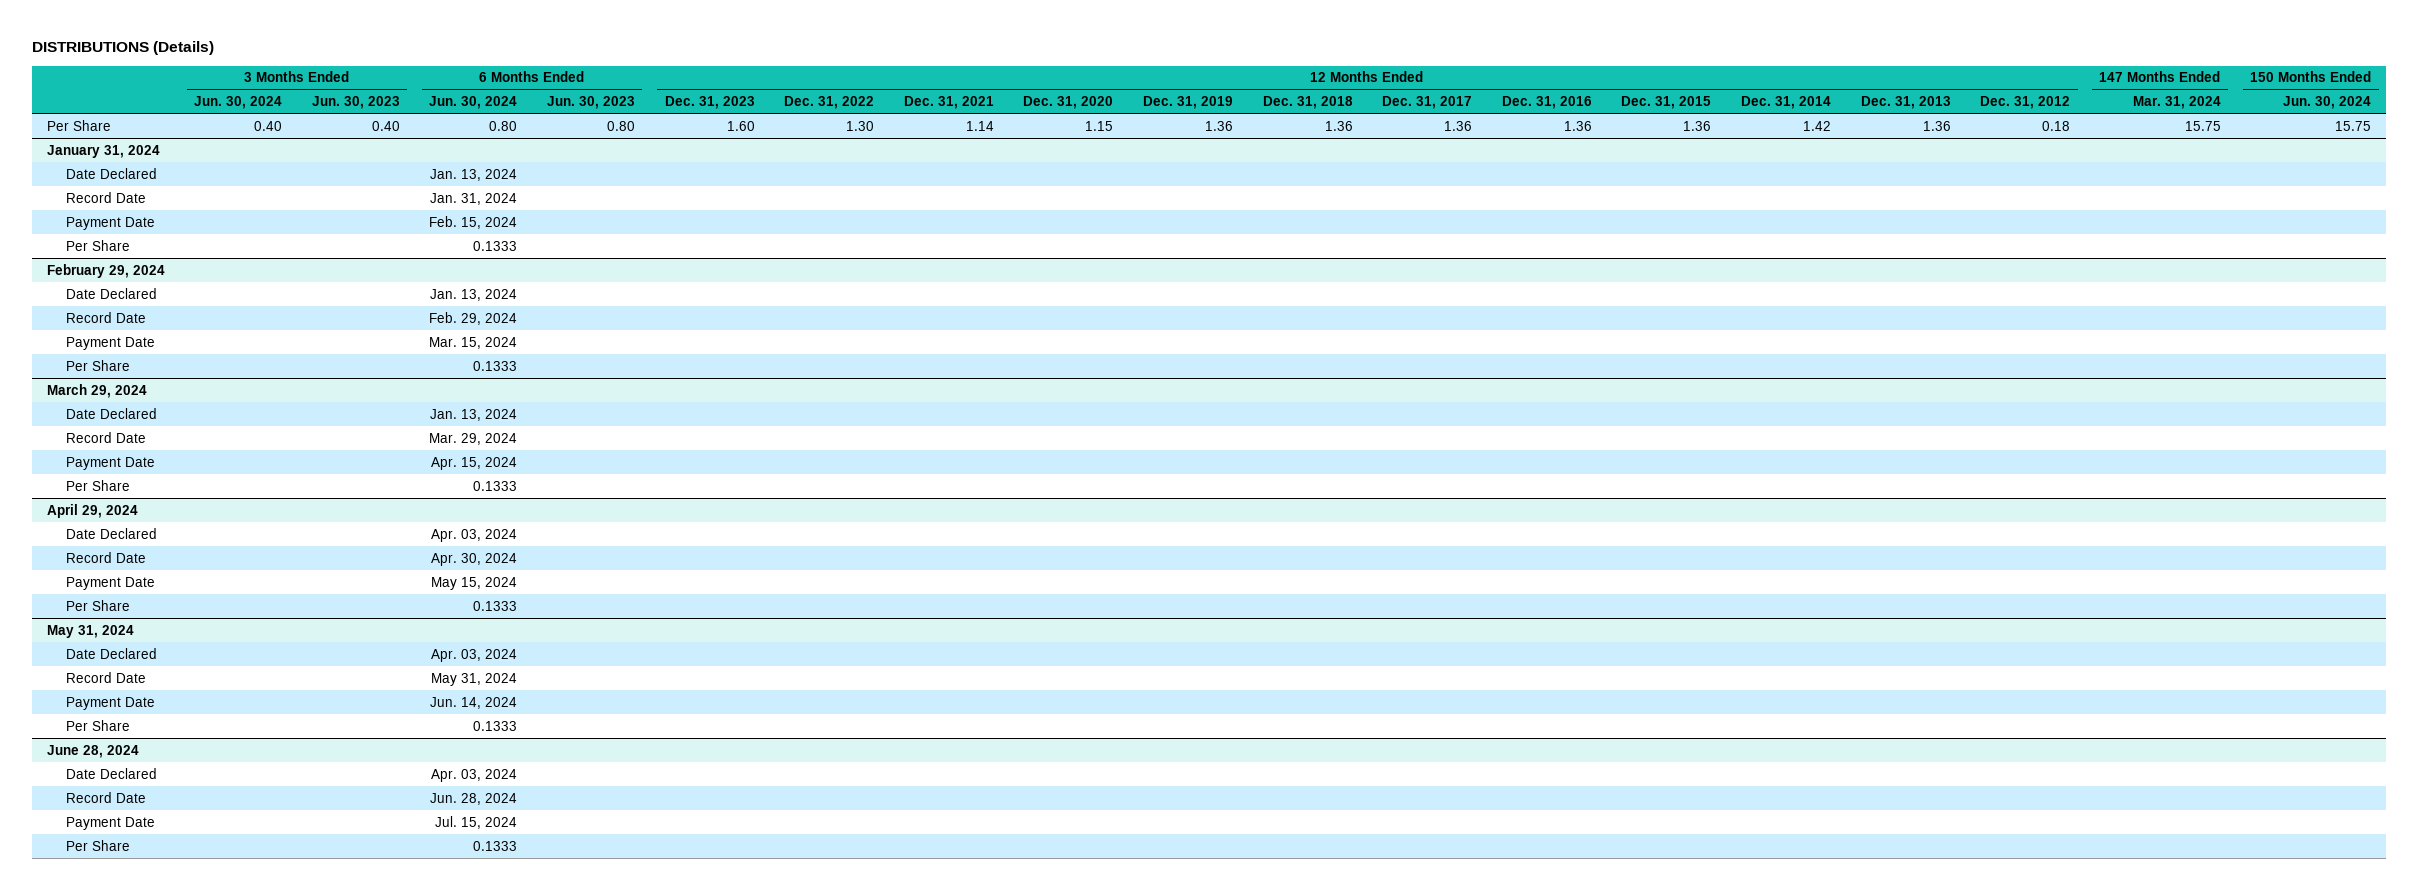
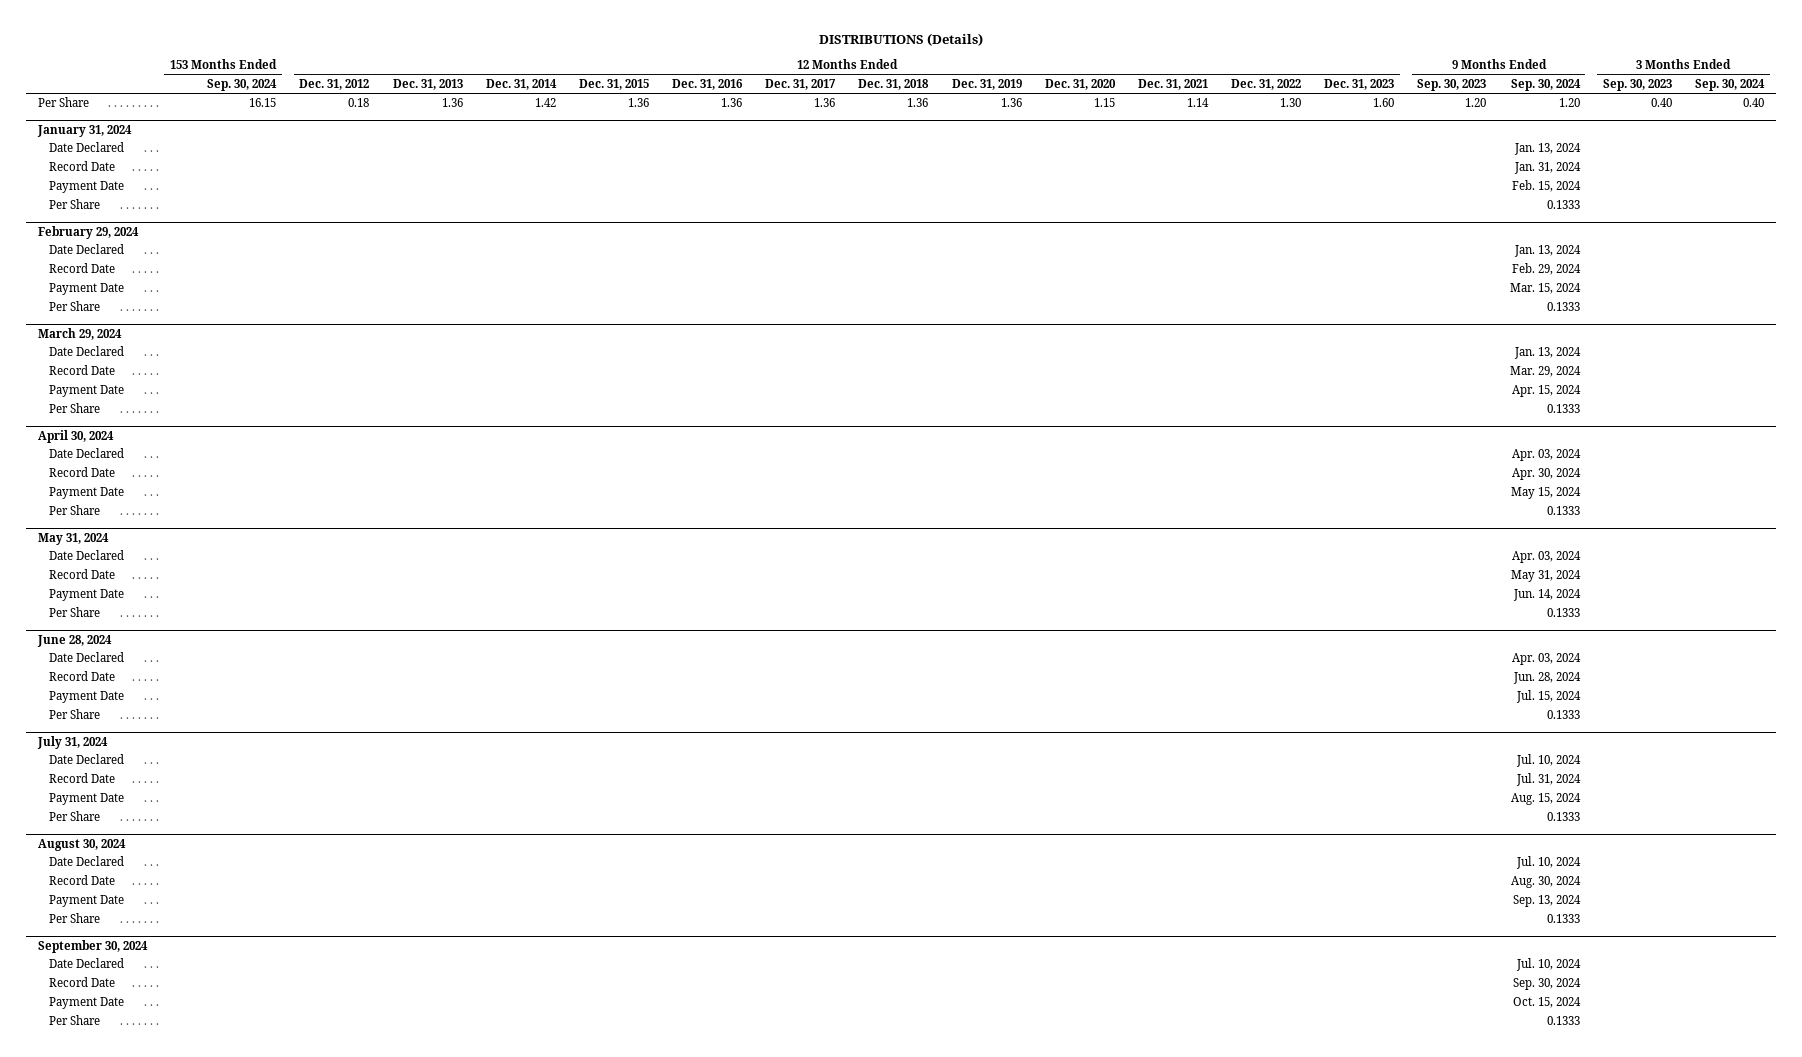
- | 3 Months Ended Jun. 30, 2024 | 3 Months Ended Jun. 30, 2023 | 6 Months Ended Jun. 30, 2024 | 6 Months Ended Jun. 30, 2023 | 12 Months Ended Dec. 31, 2023 | 12 Months Ended Dec. 31, 2022 | 12 Months Ended Dec. 31, 2021 | 12 Months Ended Dec. 31, 2020 | 12 Months Ended Dec. 31, 2019 | 12 Months Ended Dec. 31, 2018 | 12 Months Ended Dec. 31, 2017 | 12 Months Ended Dec. 31, 2016 | 12 Months Ended Dec. 31, 2015 | 12 Months Ended Dec. 31, 2014 | 12 Months Ended Dec. 31, 2013 | 12 Months Ended Dec. 31, 2012 | 147 Months Ended Mar. 31, 2024 | 150 Months Ended Jun. 30, 2024
+ | 153 Months Ended Sep. 30, 2024 | 12 Months Ended Dec. 31, 2012 | 12 Months Ended Dec. 31, 2013 | 12 Months Ended Dec. 31, 2014 | 12 Months Ended Dec. 31, 2015 | 12 Months Ended Dec. 31, 2016 | 12 Months Ended Dec. 31, 2017 | 12 Months Ended Dec. 31, 2018 | 12 Months Ended Dec. 31, 2019 | 12 Months Ended Dec. 31, 2020 | 12 Months Ended Dec. 31, 2021 | 12 Months Ended Dec. 31, 2022 | 12 Months Ended Dec. 31, 2023 | 9 Months Ended Sep. 30, 2023 | 9 Months Ended Sep. 30, 2024 | 3 Months Ended Sep. 30, 2023 | 3 Months Ended Sep. 30, 2024
- April 29, 2024
+ April 30, 2024
+ July 31, 2024
+ Date Declared | | | | | | | | | | | | | | | Jul. 10, 2024 | |
+ Record Date | | | | | | | | | | | | | | | Jul. 31, 2024 | |
+ Payment Date | | | | | | | | | | | | | | | Aug. 15, 2024 | |
+ Per Share | | | | | | | | | | | | | | | 0.1333 | |
+ August 30, 2024
+ Date Declared | | | | | | | | | | | | | | | Jul. 10, 2024 | |
+ Record Date | | | | | | | | | | | | | | | Aug. 30, 2024 | |
+ Payment Date | | | | | | | | | | | | | | | Sep. 13, 2024 | |
+ Per Share | | | | | | | | | | | | | | | 0.1333 | |
+ September 30, 2024
+ Date Declared | | | | | | | | | | | | | | | Jul. 10, 2024 | |
+ Record Date | | | | | | | | | | | | | | | Sep. 30, 2024 | |
+ Payment Date | | | | | | | | | | | | | | | Oct. 15, 2024 | |
+ Per Share | | | | | | | | | | | | | | | 0.1333 | |

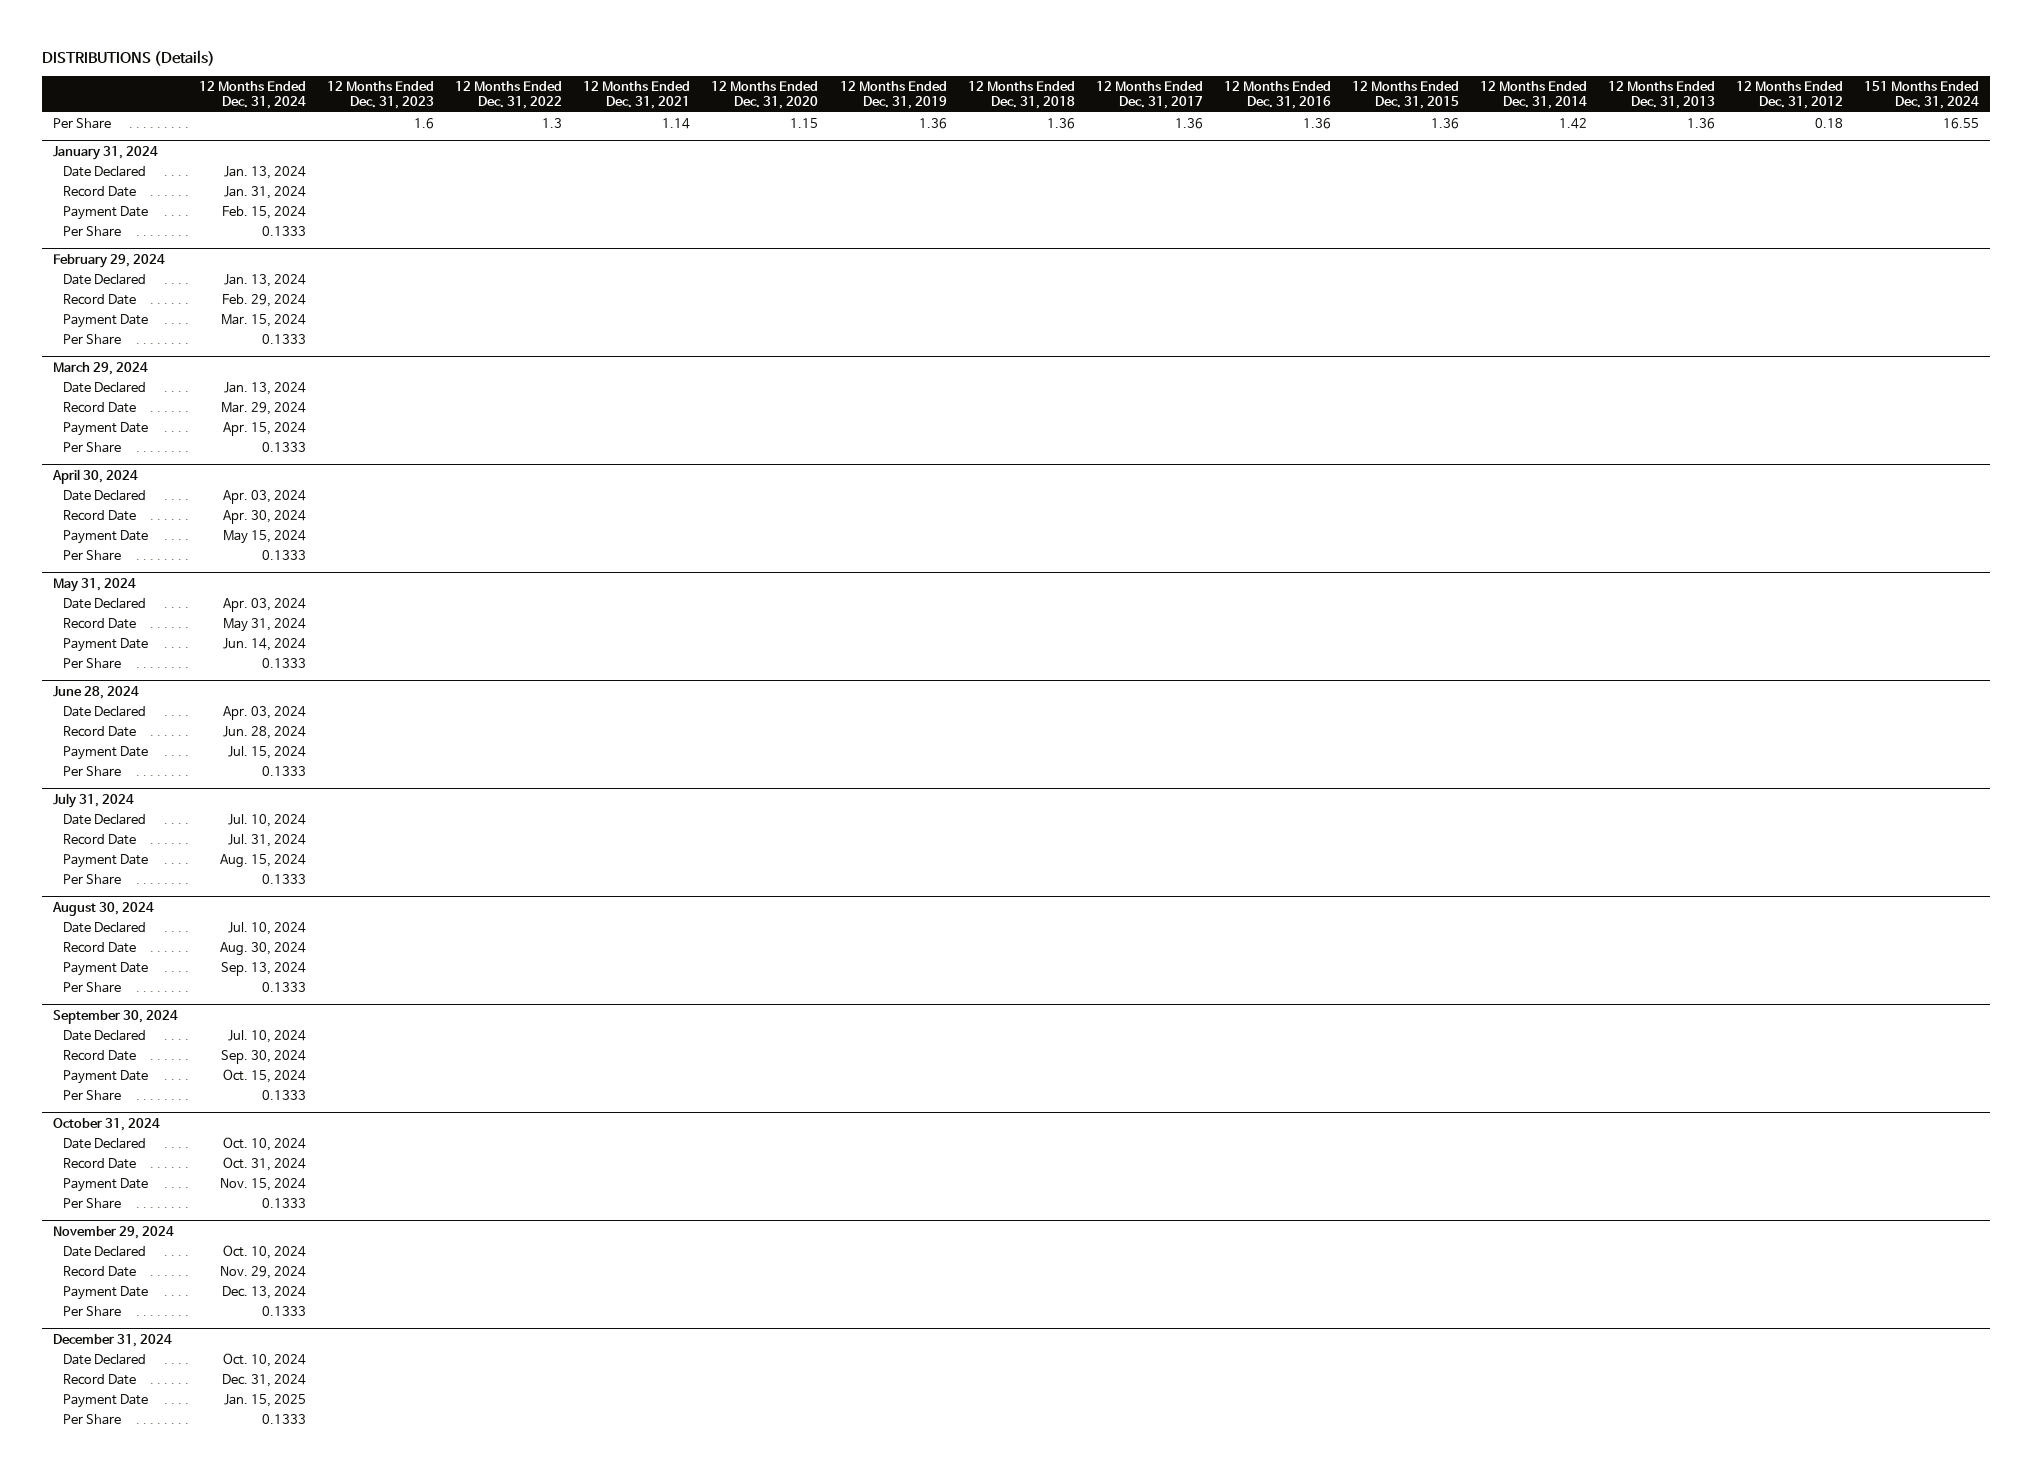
- | 153 Months Ended Sep. 30, 2024 | 12 Months Ended Dec. 31, 2012 | 12 Months Ended Dec. 31, 2013 | 12 Months Ended Dec. 31, 2014 | 12 Months Ended Dec. 31, 2015 | 12 Months Ended Dec. 31, 2016 | 12 Months Ended Dec. 31, 2017 | 12 Months Ended Dec. 31, 2018 | 12 Months Ended Dec. 31, 2019 | 12 Months Ended Dec. 31, 2020 | 12 Months Ended Dec. 31, 2021 | 12 Months Ended Dec. 31, 2022 | 12 Months Ended Dec. 31, 2023 | 9 Months Ended Sep. 30, 2023 | 9 Months Ended Sep. 30, 2024 | 3 Months Ended Sep. 30, 2023 | 3 Months Ended Sep. 30, 2024
+ | 12 Months Ended Dec. 31, 2024 | 12 Months Ended Dec. 31, 2023 | 12 Months Ended Dec. 31, 2022 | 12 Months Ended Dec. 31, 2021 | 12 Months Ended Dec. 31, 2020 | 12 Months Ended Dec. 31, 2019 | 12 Months Ended Dec. 31, 2018 | 12 Months Ended Dec. 31, 2017 | 12 Months Ended Dec. 31, 2016 | 12 Months Ended Dec. 31, 2015 | 12 Months Ended Dec. 31, 2014 | 12 Months Ended Dec. 31, 2013 | 12 Months Ended Dec. 31, 2012 | 151 Months Ended Dec. 31, 2024
- Per Share | 16.15 | 0.18 | 1.36 | 1.42 | 1.36 | 1.36 | 1.36 | 1.36 | 1.36 | 1.15 | 1.14 | 1.30 | 1.60 | 1.20 | 1.20 | 0.40 | 0.40
+ Per Share | | 1.6 | 1.3 | 1.14 | 1.15 | 1.36 | 1.36 | 1.36 | 1.36 | 1.36 | 1.42 | 1.36 | 0.18 | 16.55
+ October 31, 2024
+ Date Declared | Oct. 10, 2024 | | | | | | | | | | | | |
+ Record Date | Oct. 31, 2024 | | | | | | | | | | | | |
+ Payment Date | Nov. 15, 2024 | | | | | | | | | | | | |
+ Per Share | 0.1333 | | | | | | | | | | | | |
+ November 29, 2024
+ Date Declared | Oct. 10, 2024 | | | | | | | | | | | | |
+ Record Date | Nov. 29, 2024 | | | | | | | | | | | | |
+ Payment Date | Dec. 13, 2024 | | | | | | | | | | | | |
+ Per Share | 0.1333 | | | | | | | | | | | | |
+ December 31, 2024
+ Date Declared | Oct. 10, 2024 | | | | | | | | | | | | |
+ Record Date | Dec. 31, 2024 | | | | | | | | | | | | |
+ Payment Date | Jan. 15, 2025 | | | | | | | | | | | | |
+ Per Share | 0.1333 | | | | | | | | | | | | |

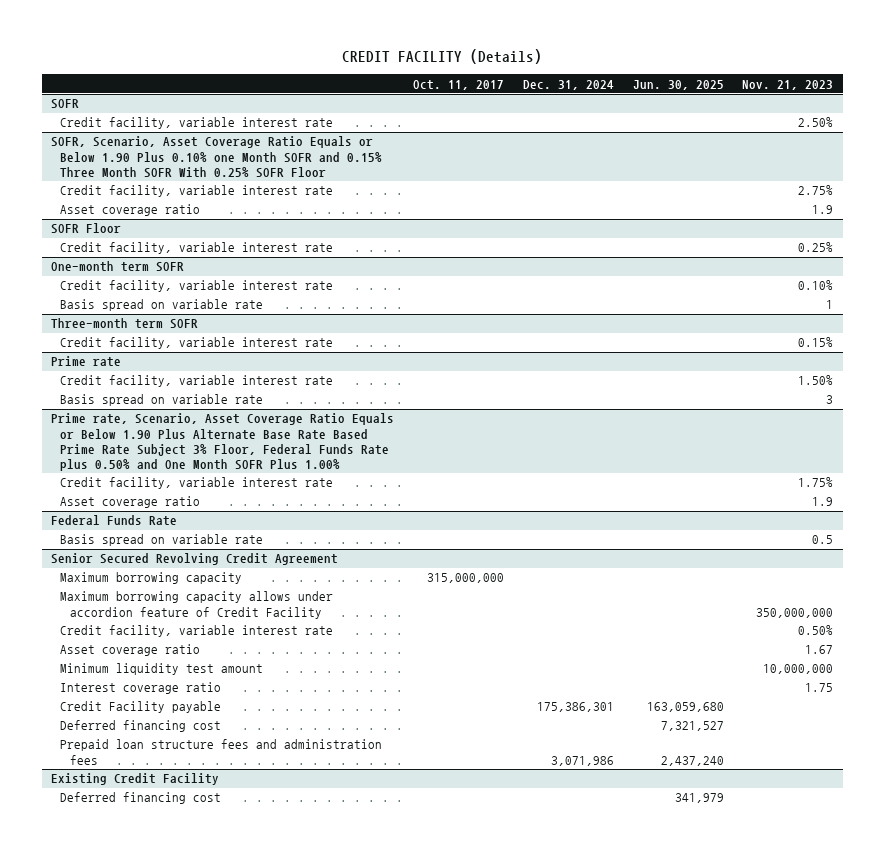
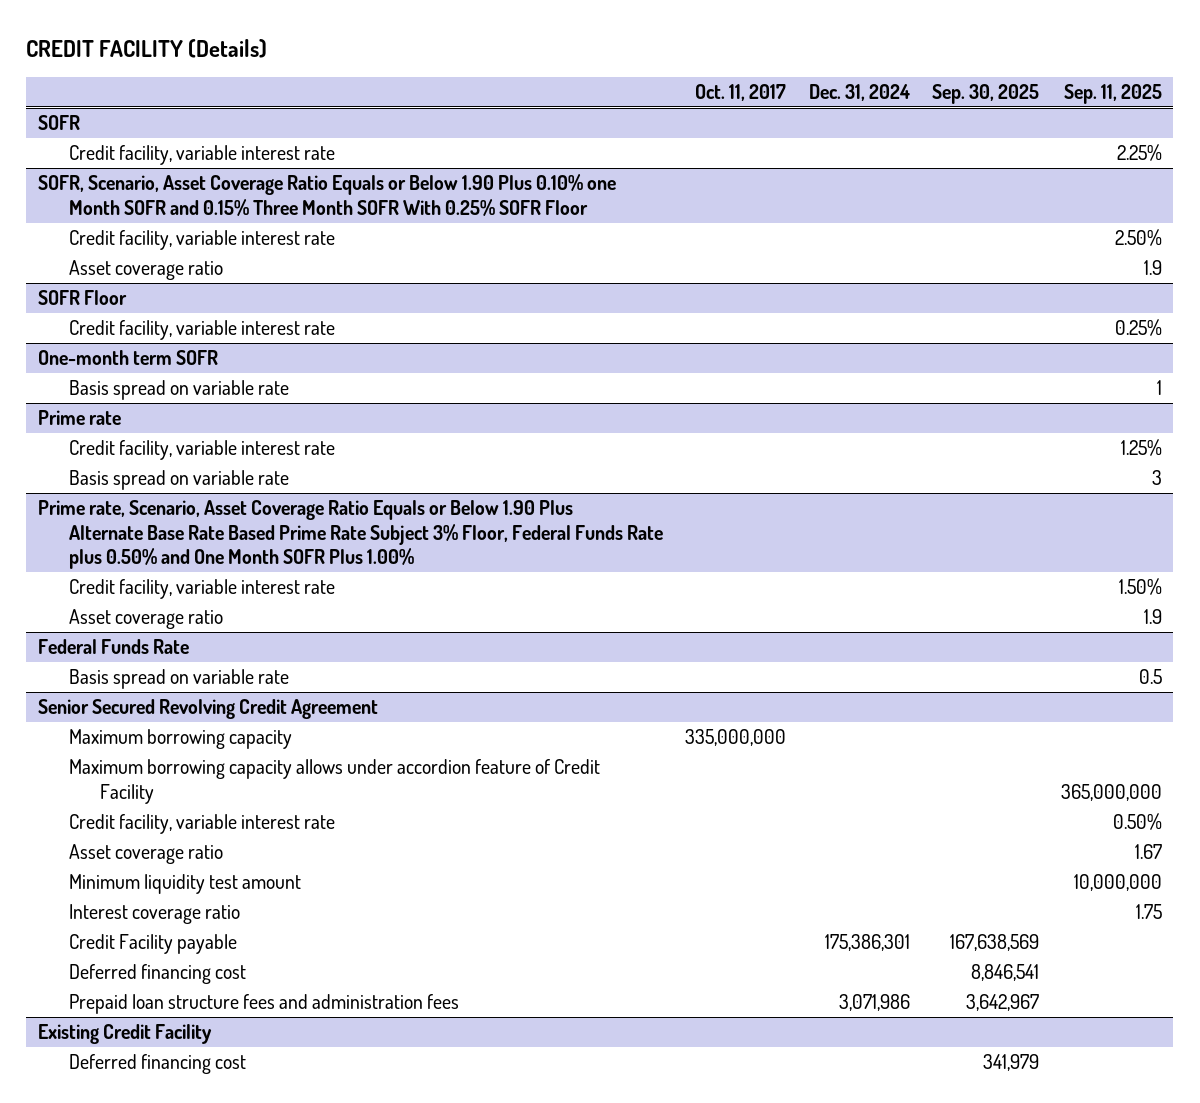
- | Oct. 11, 2017 | Dec. 31, 2024 | Jun. 30, 2025 | Nov. 21, 2023
+ | Oct. 11, 2017 | Dec. 31, 2024 | Sep. 30, 2025 | Sep. 11, 2025
@ One-month term SOFR
- Credit facility, variable interest rate | | | | 0.10%
- Three-month term SOFR
- Credit facility, variable interest rate | | | | 0.15%
@ Senior Secured Revolving Credit Agreement
- Maximum borrowing capacity | 315,000,000 | | |
+ Maximum borrowing capacity | 335,000,000 | | |

